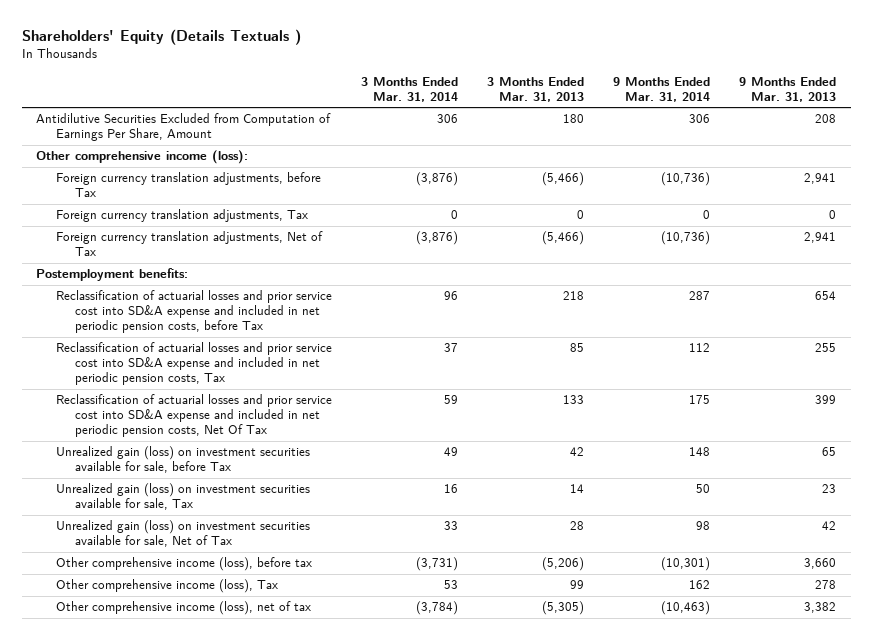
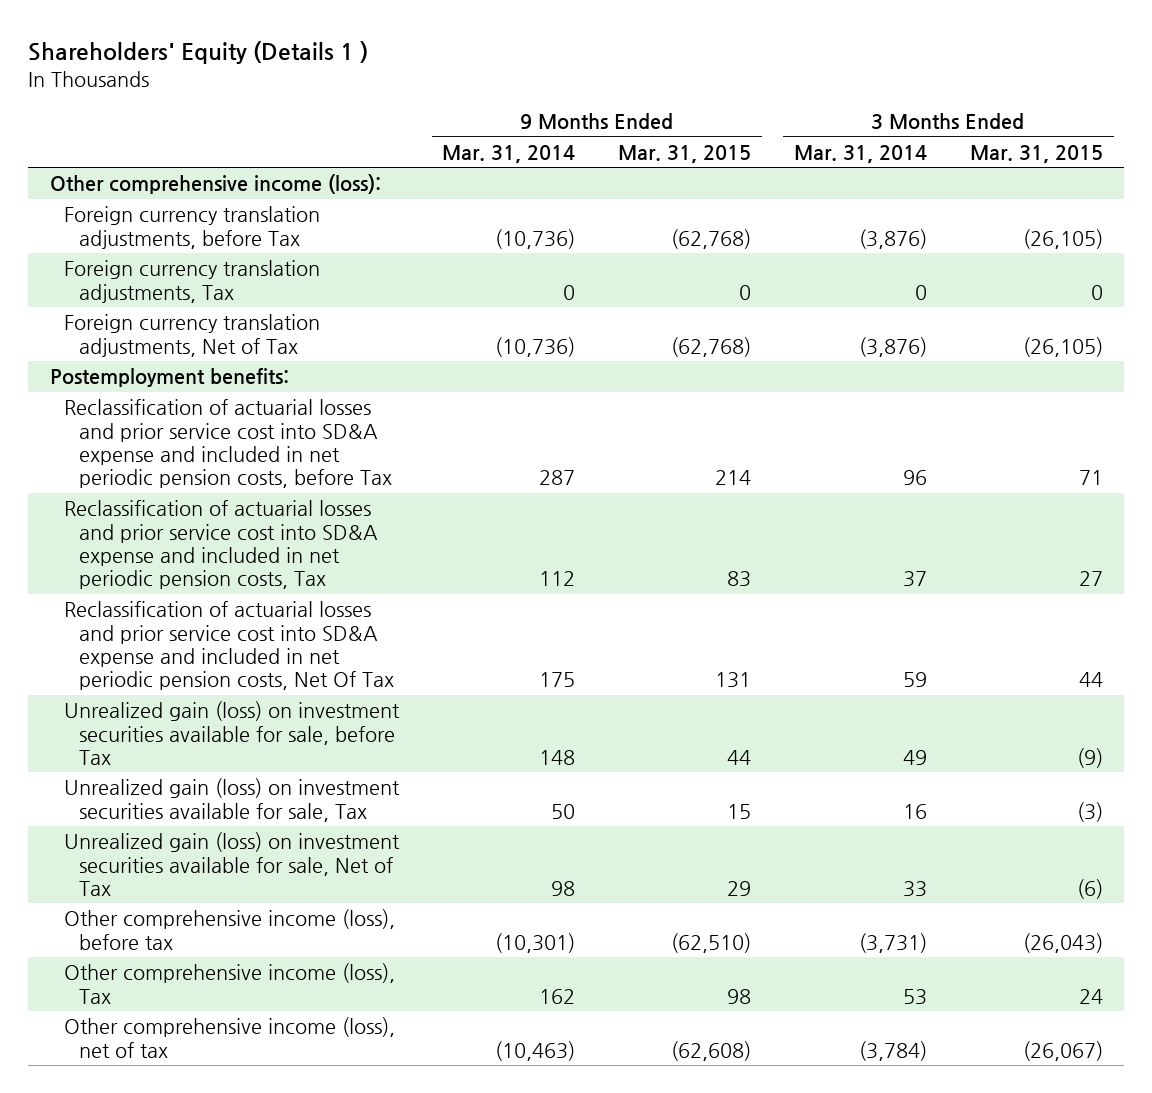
- Shareholders' Equity (Details Textuals )
+ Shareholders' Equity (Details 1 )
- | 3 Months Ended Mar. 31, 2014 | 3 Months Ended Mar. 31, 2013 | 9 Months Ended Mar. 31, 2014 | 9 Months Ended Mar. 31, 2013
+ | 9 Months Ended Mar. 31, 2014 | 9 Months Ended Mar. 31, 2015 | 3 Months Ended Mar. 31, 2014 | 3 Months Ended Mar. 31, 2015
- Antidilutive Securities Excluded from Computation of Earnings Per Share, Amount | 306 | 180 | 306 | 208

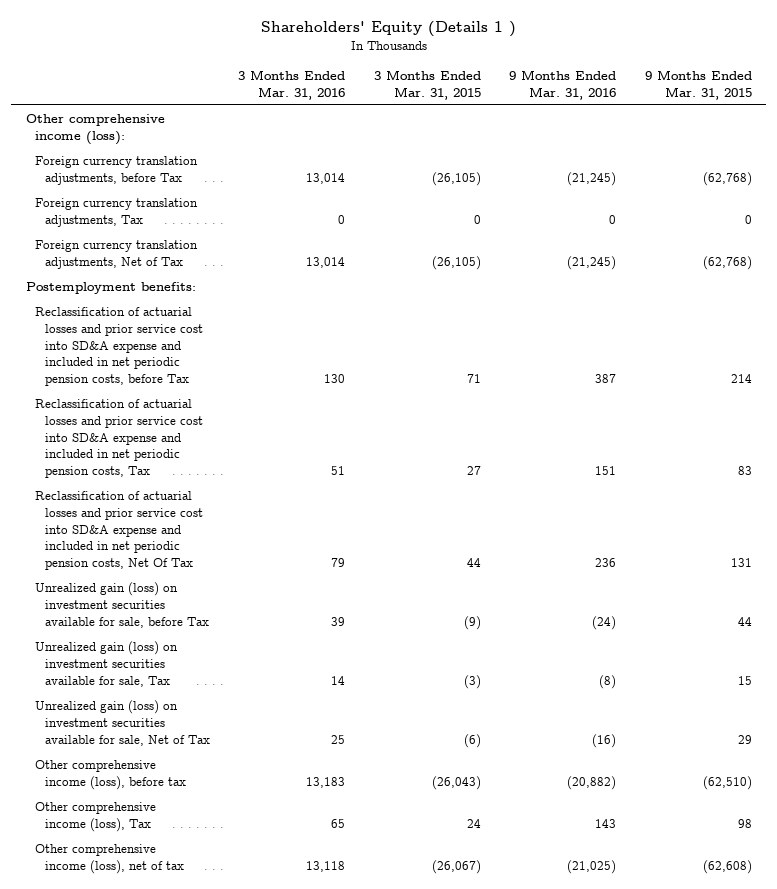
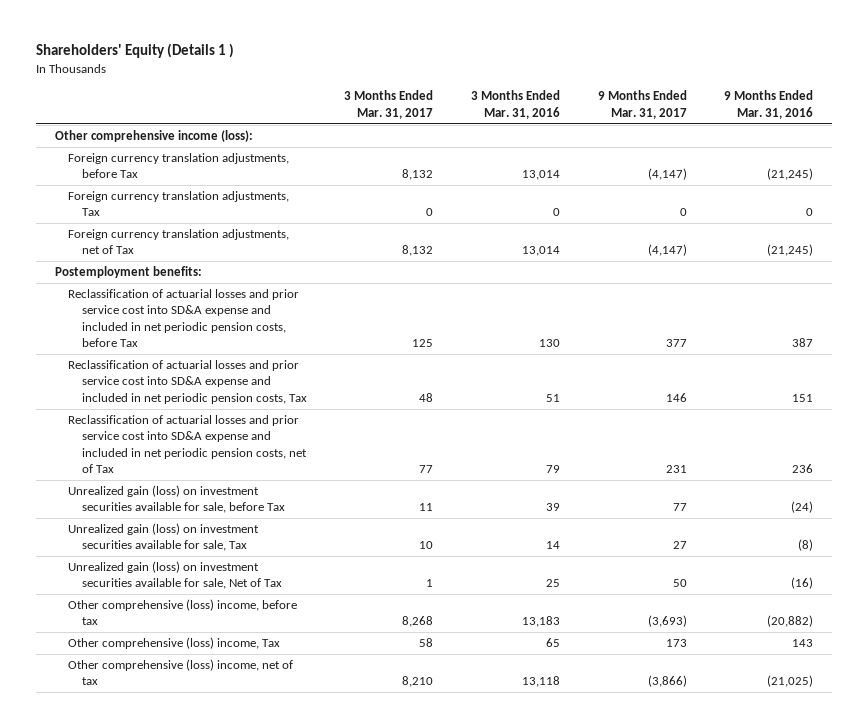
- | 3 Months Ended Mar. 31, 2016 | 3 Months Ended Mar. 31, 2015 | 9 Months Ended Mar. 31, 2016 | 9 Months Ended Mar. 31, 2015
+ | 3 Months Ended Mar. 31, 2017 | 3 Months Ended Mar. 31, 2016 | 9 Months Ended Mar. 31, 2017 | 9 Months Ended Mar. 31, 2016
- Foreign currency translation adjustments, Net of Tax | 13,014 | (26,105) | (21,245) | (62,768)
+ Foreign currency translation adjustments, net of Tax | 8,132 | 13,014 | (4,147) | (21,245)
- Reclassification of actuarial losses and prior service cost into SD&A expense and included in net periodic pension costs, Net Of Tax | 79 | 44 | 236 | 131
+ Reclassification of actuarial losses and prior service cost into SD&A expense and included in net periodic pension costs, net of Tax | 77 | 79 | 231 | 236
- Other comprehensive income (loss), before tax | 13,183 | (26,043) | (20,882) | (62,510)
- Other comprehensive income (loss), Tax | 65 | 24 | 143 | 98
- Other comprehensive income (loss), net of tax | 13,118 | (26,067) | (21,025) | (62,608)
+ Other comprehensive (loss) income, before tax | 8,268 | 13,183 | (3,693) | (20,882)
+ Other comprehensive (loss) income, Tax | 58 | 65 | 173 | 143
+ Other comprehensive (loss) income, net of tax | 8,210 | 13,118 | (3,866) | (21,025)

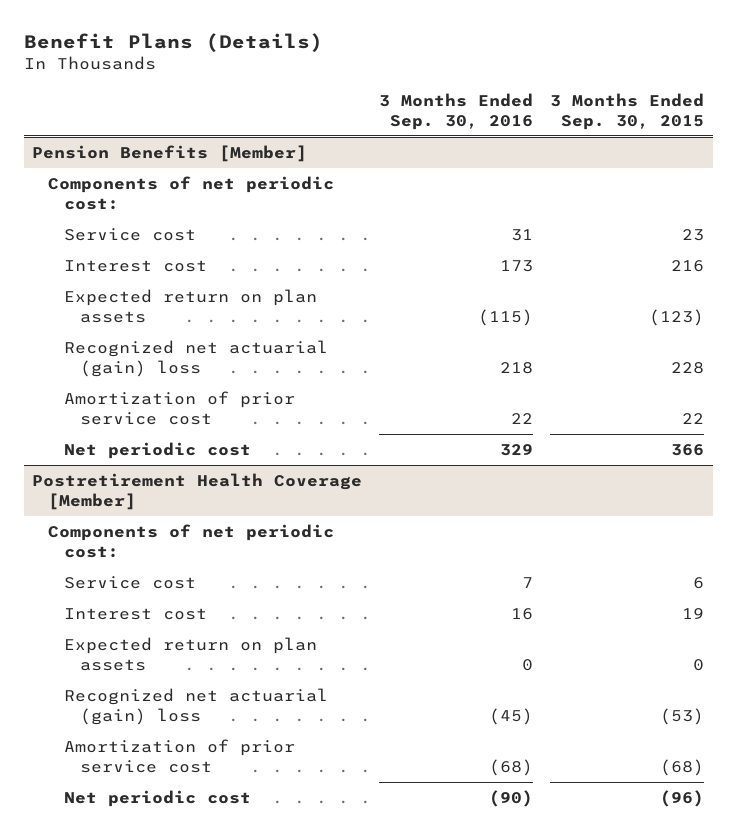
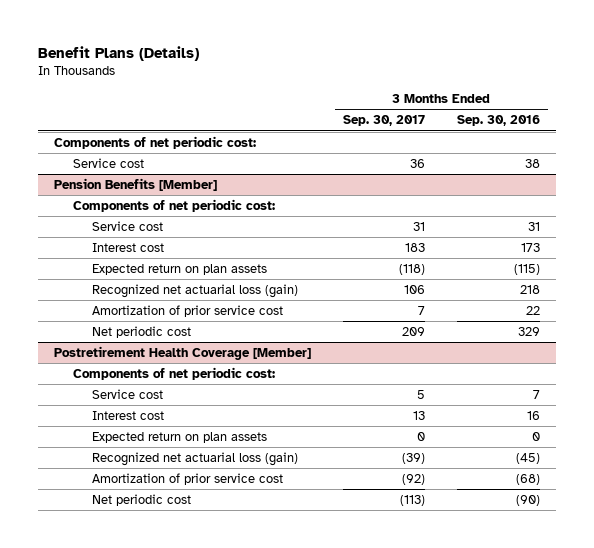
- | 3 Months Ended Sep. 30, 2016 | 3 Months Ended Sep. 30, 2015
+ | 3 Months Ended Sep. 30, 2017 | 3 Months Ended Sep. 30, 2016
+ Components of net periodic cost:
+ Service cost | 36 | 38
@ Pension Benefits [Member]
- Recognized net actuarial (gain) loss | 218 | 228
+ Recognized net actuarial loss (gain) | 106 | 218
@ Postretirement Health Coverage [Member]
- Recognized net actuarial (gain) loss | (45) | (53)
+ Recognized net actuarial loss (gain) | (39) | (45)

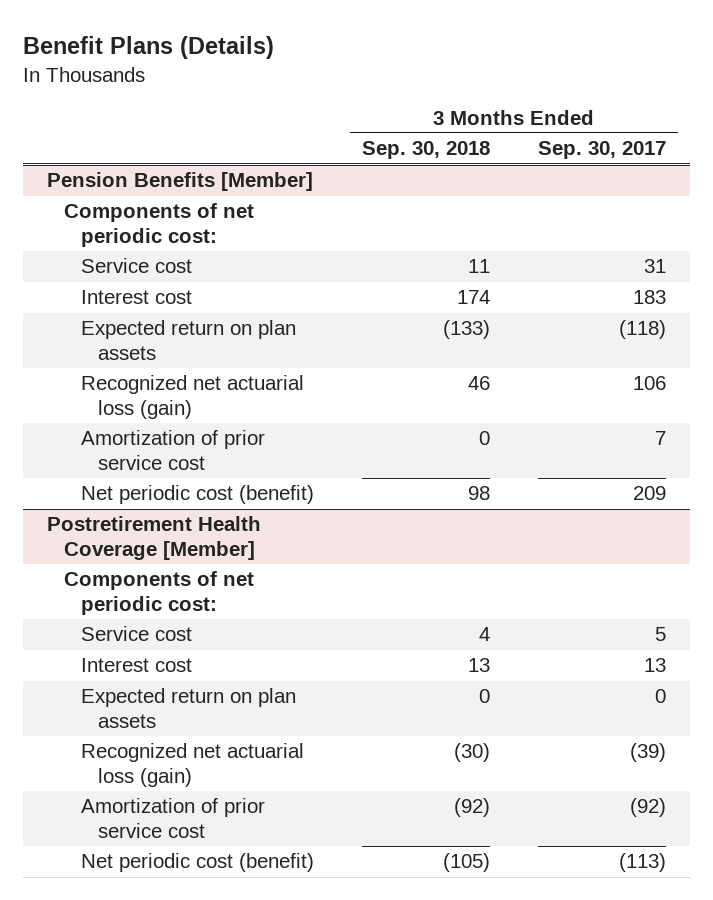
- | 3 Months Ended Sep. 30, 2017 | 3 Months Ended Sep. 30, 2016
+ | 3 Months Ended Sep. 30, 2018 | 3 Months Ended Sep. 30, 2017
- Components of net periodic cost:
- Service cost | 36 | 38
@ Pension Benefits [Member]
- Net periodic cost | 209 | 329
+ Net periodic cost (benefit) | 98 | 209
@ Postretirement Health Coverage [Member]
- Net periodic cost | (113) | (90)
+ Net periodic cost (benefit) | (105) | (113)

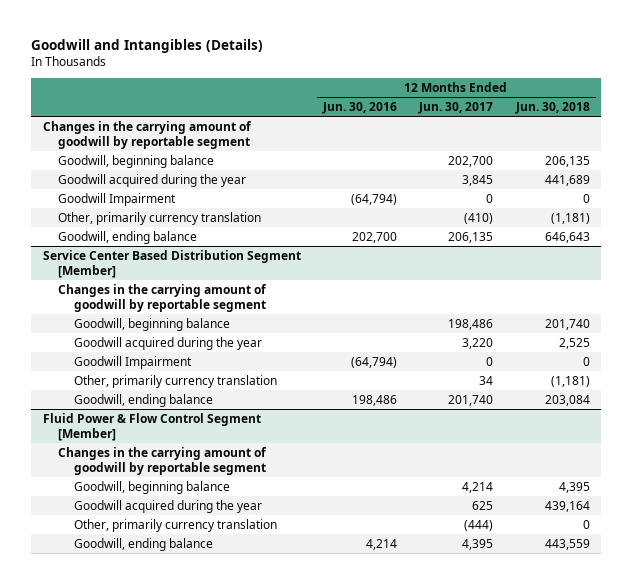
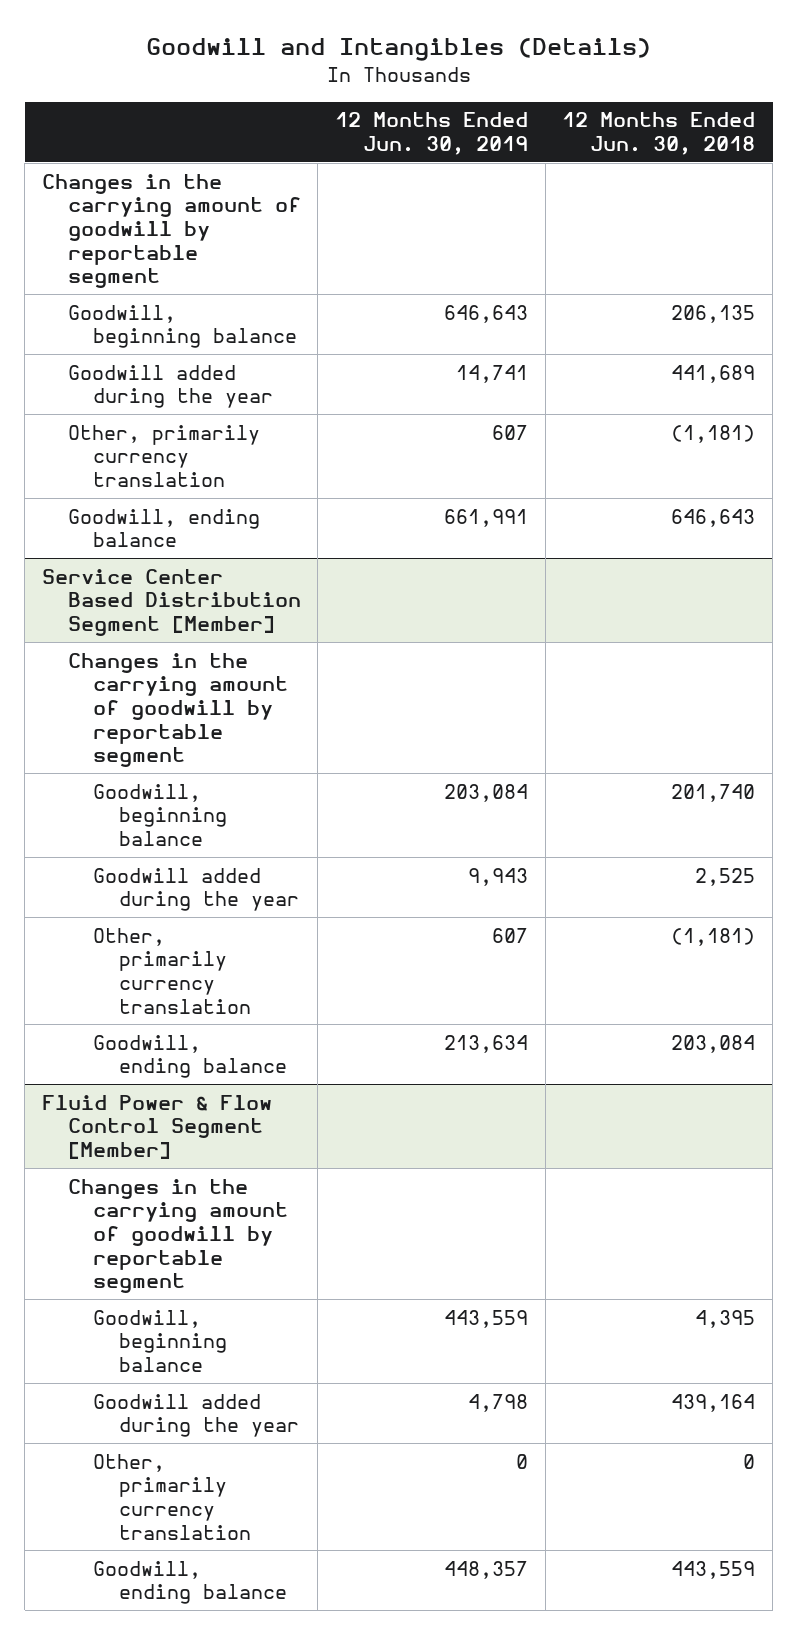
- | 12 Months Ended Jun. 30, 2016 | 12 Months Ended Jun. 30, 2017 | 12 Months Ended Jun. 30, 2018
+ | 12 Months Ended Jun. 30, 2019 | 12 Months Ended Jun. 30, 2018
- Goodwill acquired during the year | | 3,845 | 441,689
- Goodwill Impairment | (64,794) | 0 | 0
+ Goodwill added during the year | 14,741 | 441,689
@ Service Center Based Distribution Segment [Member]
- Goodwill acquired during the year | | 3,220 | 2,525
- Goodwill Impairment | (64,794) | 0 | 0
+ Goodwill added during the year | 9,943 | 2,525
@ Fluid Power & Flow Control Segment [Member]
- Goodwill acquired during the year | | 625 | 439,164
+ Goodwill added during the year | 4,798 | 439,164

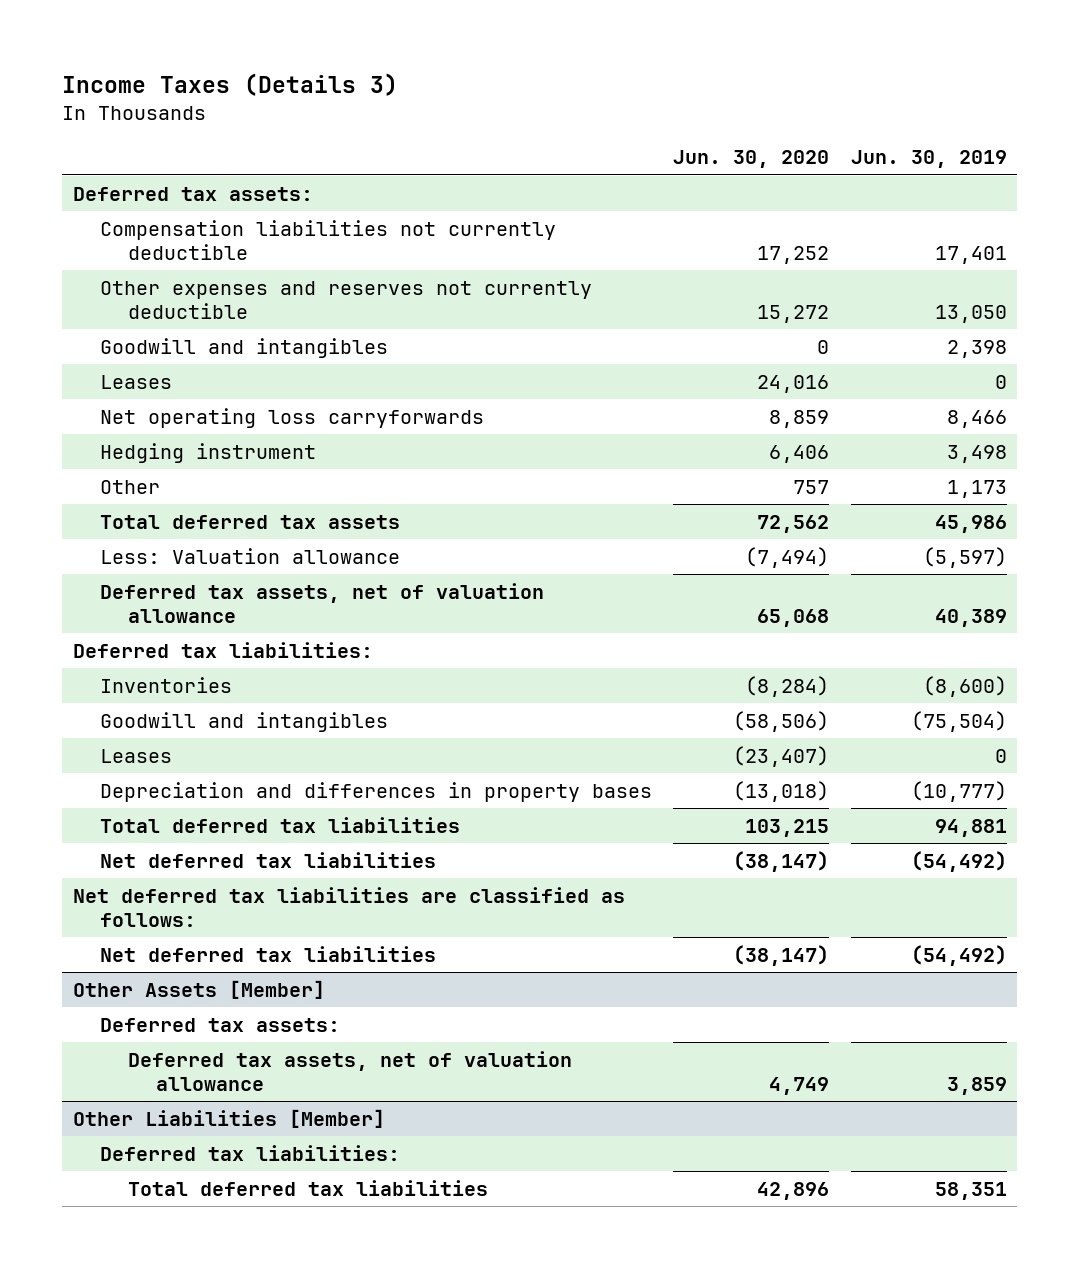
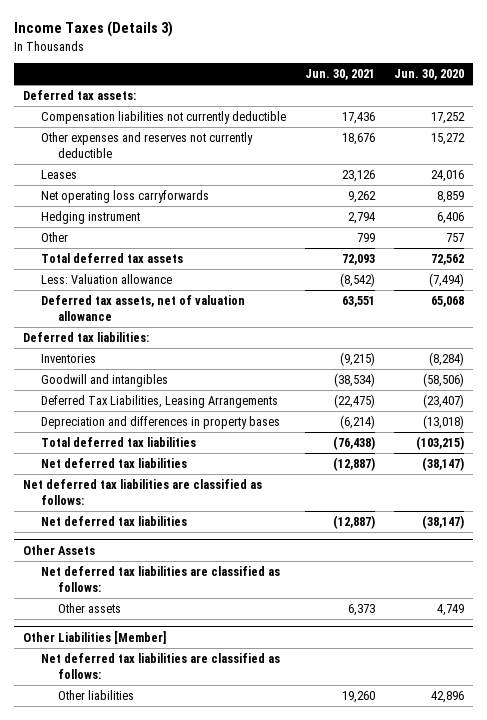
- | Jun. 30, 2020 | Jun. 30, 2019
+ | Jun. 30, 2021 | Jun. 30, 2020
- Goodwill and intangibles | 0 | 2,398
- Leases | (23,407) | 0
+ Deferred Tax Liabilities, Leasing Arrangements | (22,475) | (23,407)
- Total deferred tax liabilities | 103,215 | 94,881
+ Total deferred tax liabilities | (76,438) | (103,215)
- Other Assets [Member]
- Deferred tax assets:
- Deferred tax assets, net of valuation allowance | 4,749 | 3,859
+ Other Assets
+ Net deferred tax liabilities are classified as follows:
+ Other assets | 6,373 | 4,749
@ Other Liabilities [Member]
- Deferred tax liabilities:
- Total deferred tax liabilities | 42,896 | 58,351
+ Net deferred tax liabilities are classified as follows:
+ Other liabilities | 19,260 | 42,896

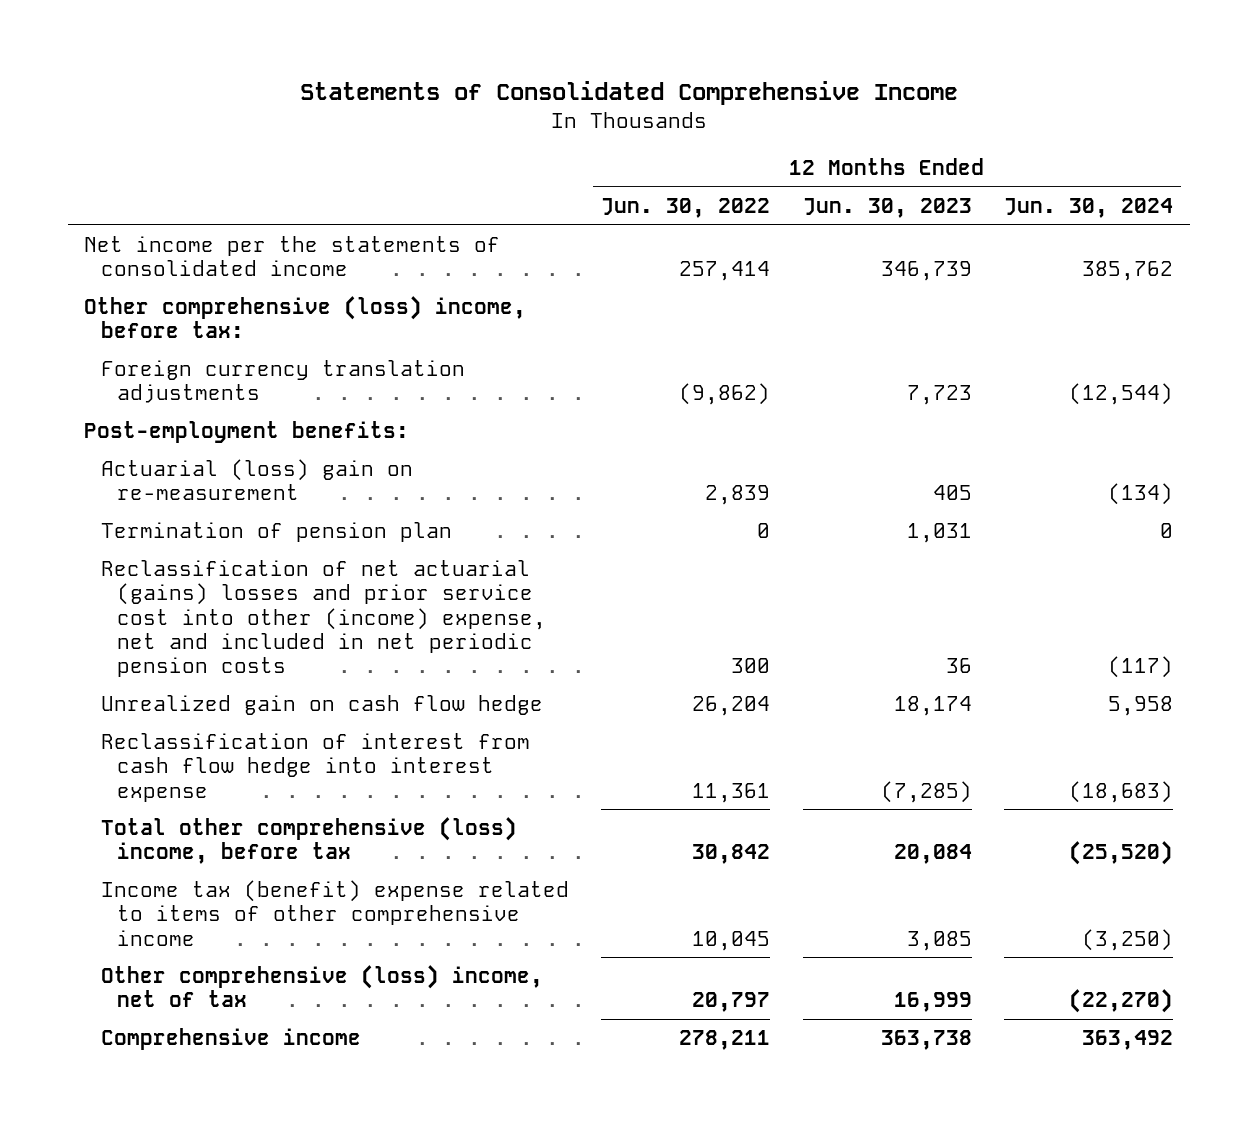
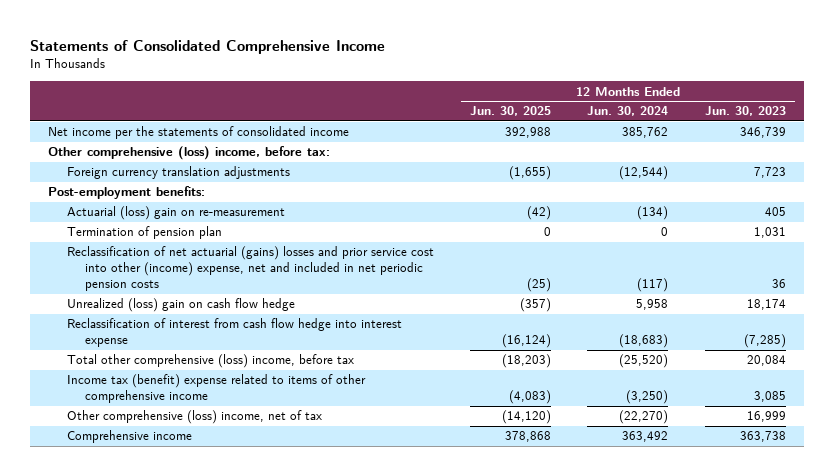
- | 12 Months Ended Jun. 30, 2022 | 12 Months Ended Jun. 30, 2023 | 12 Months Ended Jun. 30, 2024
+ | 12 Months Ended Jun. 30, 2025 | 12 Months Ended Jun. 30, 2024 | 12 Months Ended Jun. 30, 2023
- Unrealized gain on cash flow hedge | 26,204 | 18,174 | 5,958
+ Unrealized (loss) gain on cash flow hedge | (357) | 5,958 | 18,174

